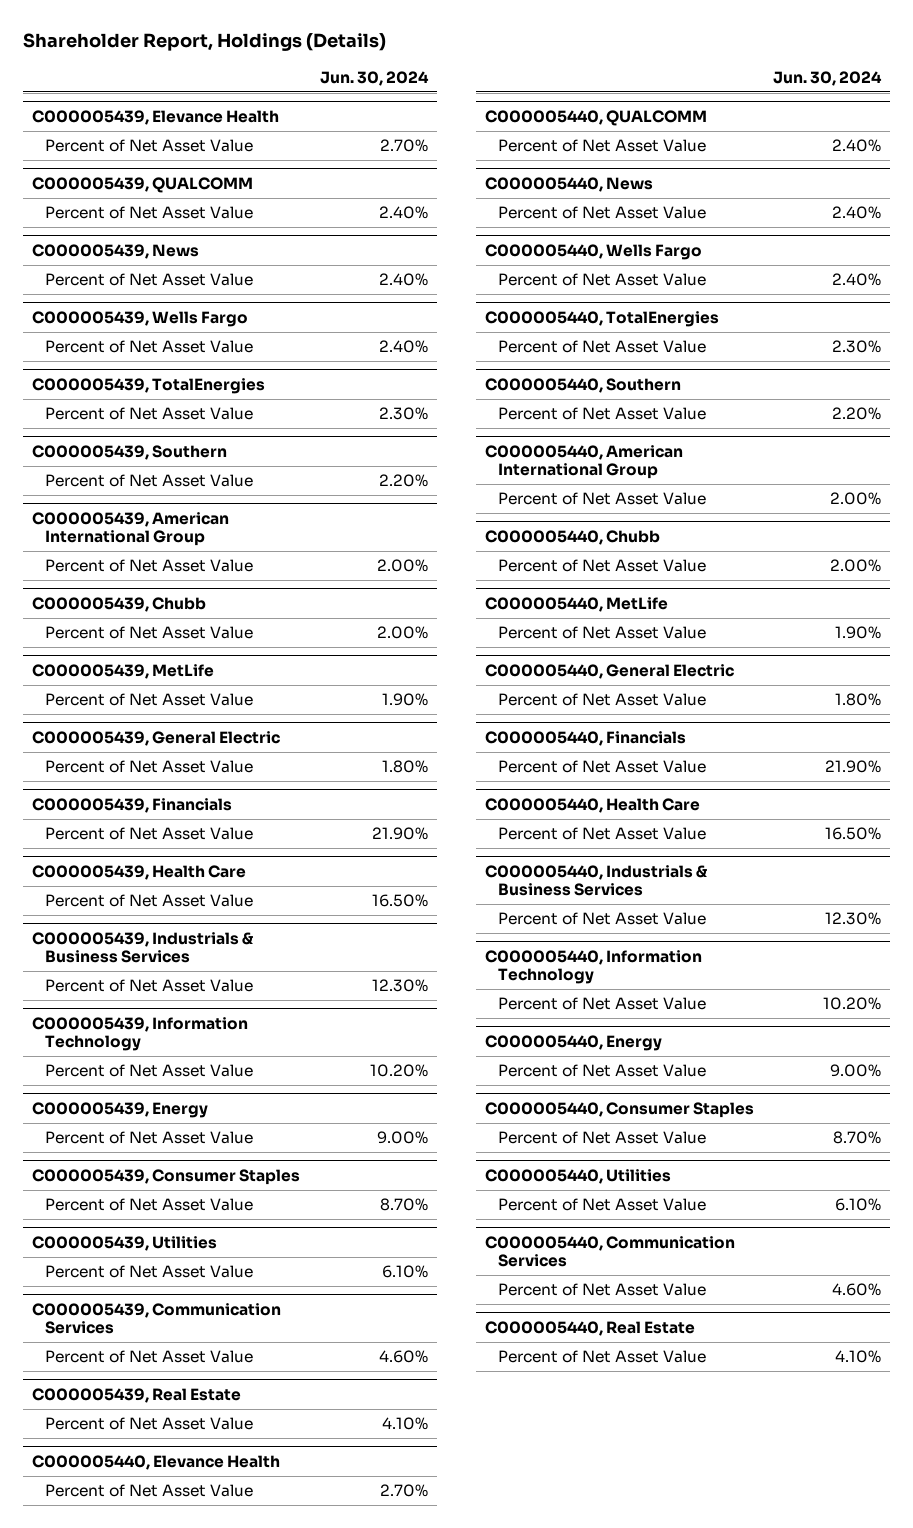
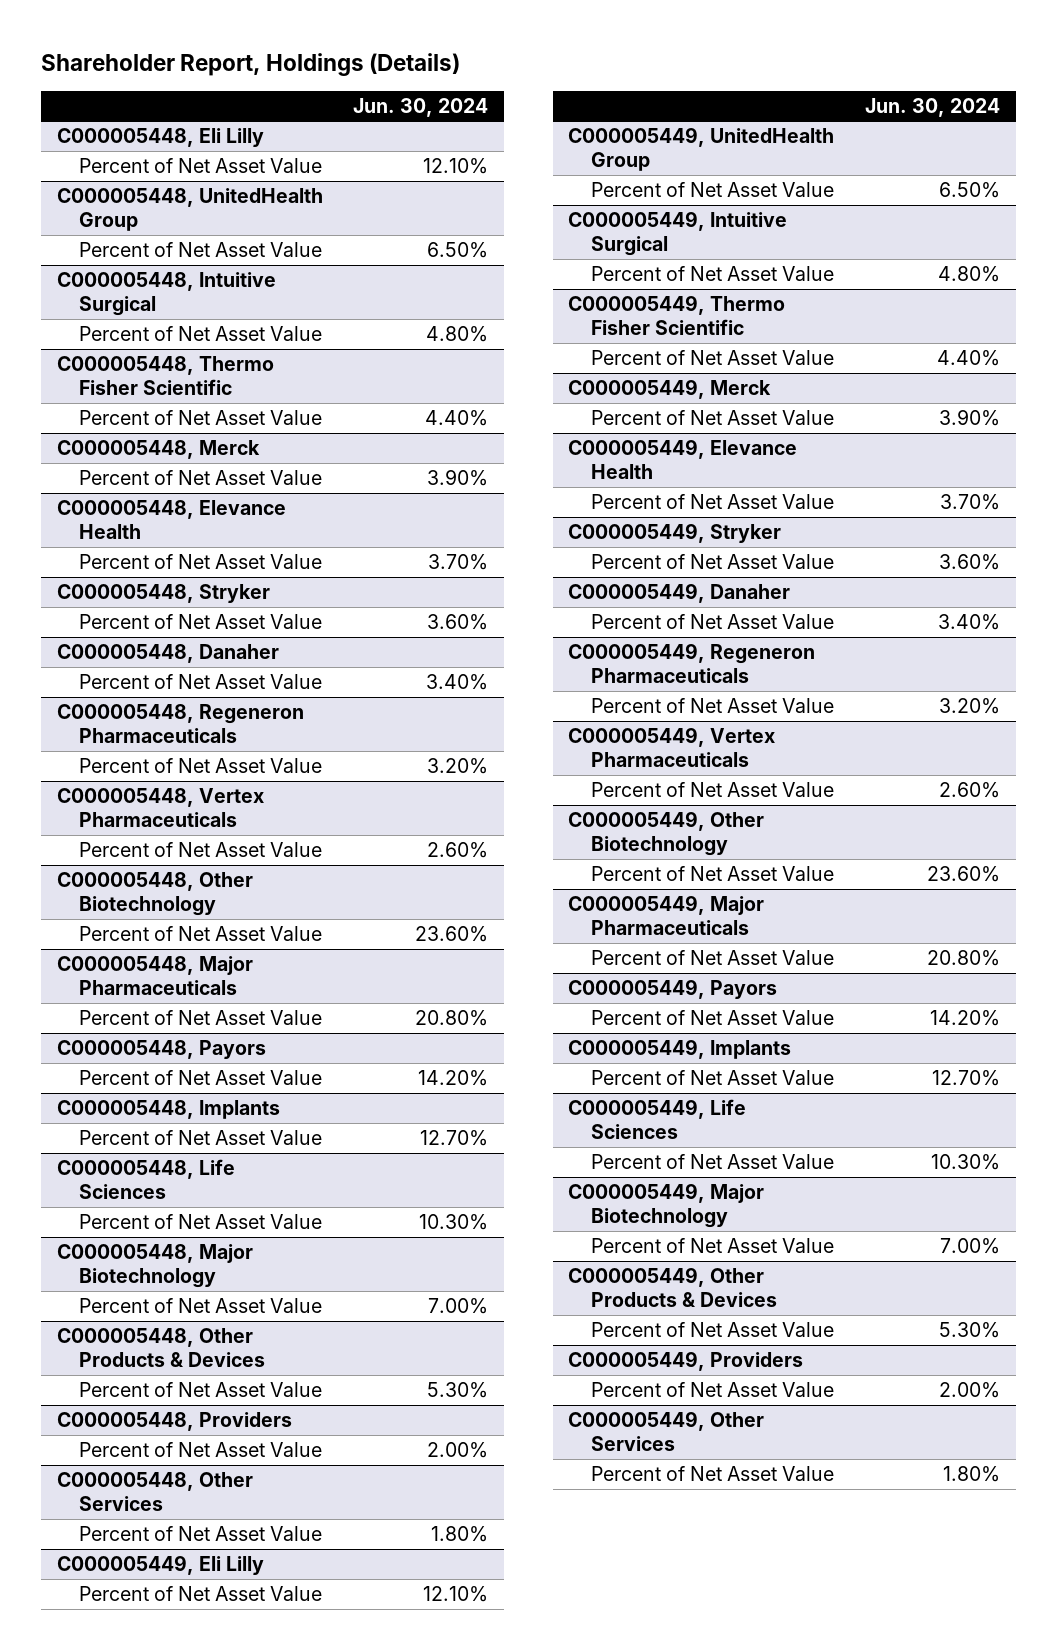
- C000005439, Elevance Health
- Percent of Net Asset Value | 2.70%
- C000005439, QUALCOMM
- Percent of Net Asset Value | 2.40%
- C000005439, News
- Percent of Net Asset Value | 2.40%
- C000005439, Wells Fargo
- Percent of Net Asset Value | 2.40%
- C000005439, TotalEnergies
- Percent of Net Asset Value | 2.30%
- C000005439, Southern
- Percent of Net Asset Value | 2.20%
- C000005439, American International Group
- Percent of Net Asset Value | 2.00%
- C000005439, Chubb
+ C000005448, Eli Lilly
+ Percent of Net Asset Value | 12.10%
+ C000005448, UnitedHealth Group
+ Percent of Net Asset Value | 6.50%
+ C000005448, Intuitive Surgical
+ Percent of Net Asset Value | 4.80%
+ C000005448, Thermo Fisher Scientific
+ Percent of Net Asset Value | 4.40%
+ C000005448, Merck
+ Percent of Net Asset Value | 3.90%
+ C000005448, Elevance Health
+ Percent of Net Asset Value | 3.70%
+ C000005448, Stryker
+ Percent of Net Asset Value | 3.60%
+ C000005448, Danaher
+ Percent of Net Asset Value | 3.40%
+ C000005448, Regeneron Pharmaceuticals
+ Percent of Net Asset Value | 3.20%
+ C000005448, Vertex Pharmaceuticals
+ Percent of Net Asset Value | 2.60%
+ C000005448, Other Biotechnology
+ Percent of Net Asset Value | 23.60%
+ C000005448, Major Pharmaceuticals
+ Percent of Net Asset Value | 20.80%
+ C000005448, Payors
+ Percent of Net Asset Value | 14.20%
+ C000005448, Implants
+ Percent of Net Asset Value | 12.70%
+ C000005448, Life Sciences
+ Percent of Net Asset Value | 10.30%
+ C000005448, Major Biotechnology
+ Percent of Net Asset Value | 7.00%
+ C000005448, Other Products & Devices
+ Percent of Net Asset Value | 5.30%
+ C000005448, Providers
- C000005439, MetLife
- Percent of Net Asset Value | 1.90%
- C000005439, General Electric
+ C000005448, Other Services
- C000005439, Financials
- Percent of Net Asset Value | 21.90%
- C000005439, Health Care
- Percent of Net Asset Value | 16.50%
- C000005439, Industrials & Business Services
- Percent of Net Asset Value | 12.30%
- C000005439, Information Technology
- Percent of Net Asset Value | 10.20%
- C000005439, Energy
- Percent of Net Asset Value | 9.00%
- C000005439, Consumer Staples
- Percent of Net Asset Value | 8.70%
- C000005439, Utilities
- Percent of Net Asset Value | 6.10%
- C000005439, Communication Services
- Percent of Net Asset Value | 4.60%
- C000005439, Real Estate
- Percent of Net Asset Value | 4.10%
- C000005440, Elevance Health
- Percent of Net Asset Value | 2.70%
- C000005440, QUALCOMM
- Percent of Net Asset Value | 2.40%
- C000005440, News
- Percent of Net Asset Value | 2.40%
- C000005440, Wells Fargo
- Percent of Net Asset Value | 2.40%
- C000005440, TotalEnergies
- Percent of Net Asset Value | 2.30%
- C000005440, Southern
- Percent of Net Asset Value | 2.20%
- C000005440, American International Group
- Percent of Net Asset Value | 2.00%
- C000005440, Chubb
+ C000005449, Eli Lilly
+ Percent of Net Asset Value | 12.10%
+ C000005449, UnitedHealth Group
+ Percent of Net Asset Value | 6.50%
+ C000005449, Intuitive Surgical
+ Percent of Net Asset Value | 4.80%
+ C000005449, Thermo Fisher Scientific
+ Percent of Net Asset Value | 4.40%
+ C000005449, Merck
+ Percent of Net Asset Value | 3.90%
+ C000005449, Elevance Health
+ Percent of Net Asset Value | 3.70%
+ C000005449, Stryker
+ Percent of Net Asset Value | 3.60%
+ C000005449, Danaher
+ Percent of Net Asset Value | 3.40%
+ C000005449, Regeneron Pharmaceuticals
+ Percent of Net Asset Value | 3.20%
+ C000005449, Vertex Pharmaceuticals
+ Percent of Net Asset Value | 2.60%
+ C000005449, Other Biotechnology
+ Percent of Net Asset Value | 23.60%
+ C000005449, Major Pharmaceuticals
+ Percent of Net Asset Value | 20.80%
+ C000005449, Payors
+ Percent of Net Asset Value | 14.20%
+ C000005449, Implants
+ Percent of Net Asset Value | 12.70%
+ C000005449, Life Sciences
+ Percent of Net Asset Value | 10.30%
+ C000005449, Major Biotechnology
+ Percent of Net Asset Value | 7.00%
+ C000005449, Other Products & Devices
+ Percent of Net Asset Value | 5.30%
+ C000005449, Providers
- C000005440, MetLife
- Percent of Net Asset Value | 1.90%
- C000005440, General Electric
+ C000005449, Other Services
- C000005440, Financials
- Percent of Net Asset Value | 21.90%
- C000005440, Health Care
- Percent of Net Asset Value | 16.50%
- C000005440, Industrials & Business Services
- Percent of Net Asset Value | 12.30%
- C000005440, Information Technology
- Percent of Net Asset Value | 10.20%
- C000005440, Energy
- Percent of Net Asset Value | 9.00%
- C000005440, Consumer Staples
- Percent of Net Asset Value | 8.70%
- C000005440, Utilities
- Percent of Net Asset Value | 6.10%
- C000005440, Communication Services
- Percent of Net Asset Value | 4.60%
- C000005440, Real Estate
- Percent of Net Asset Value | 4.10%

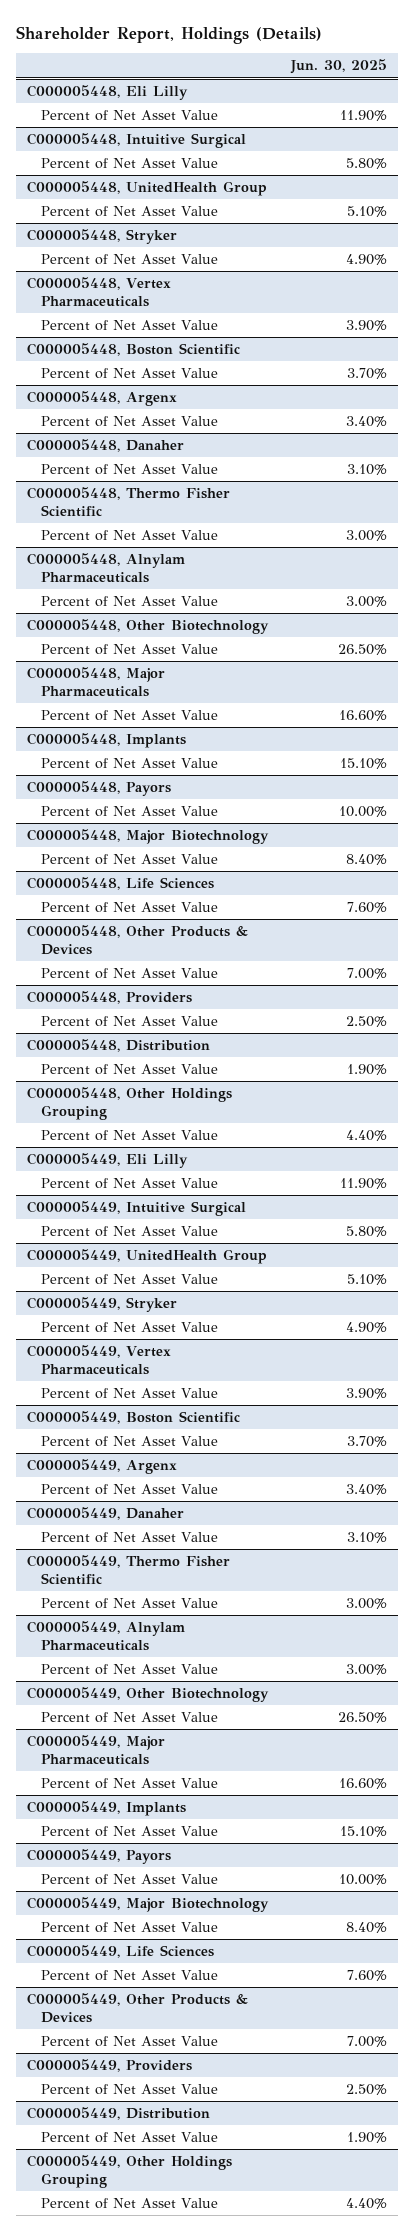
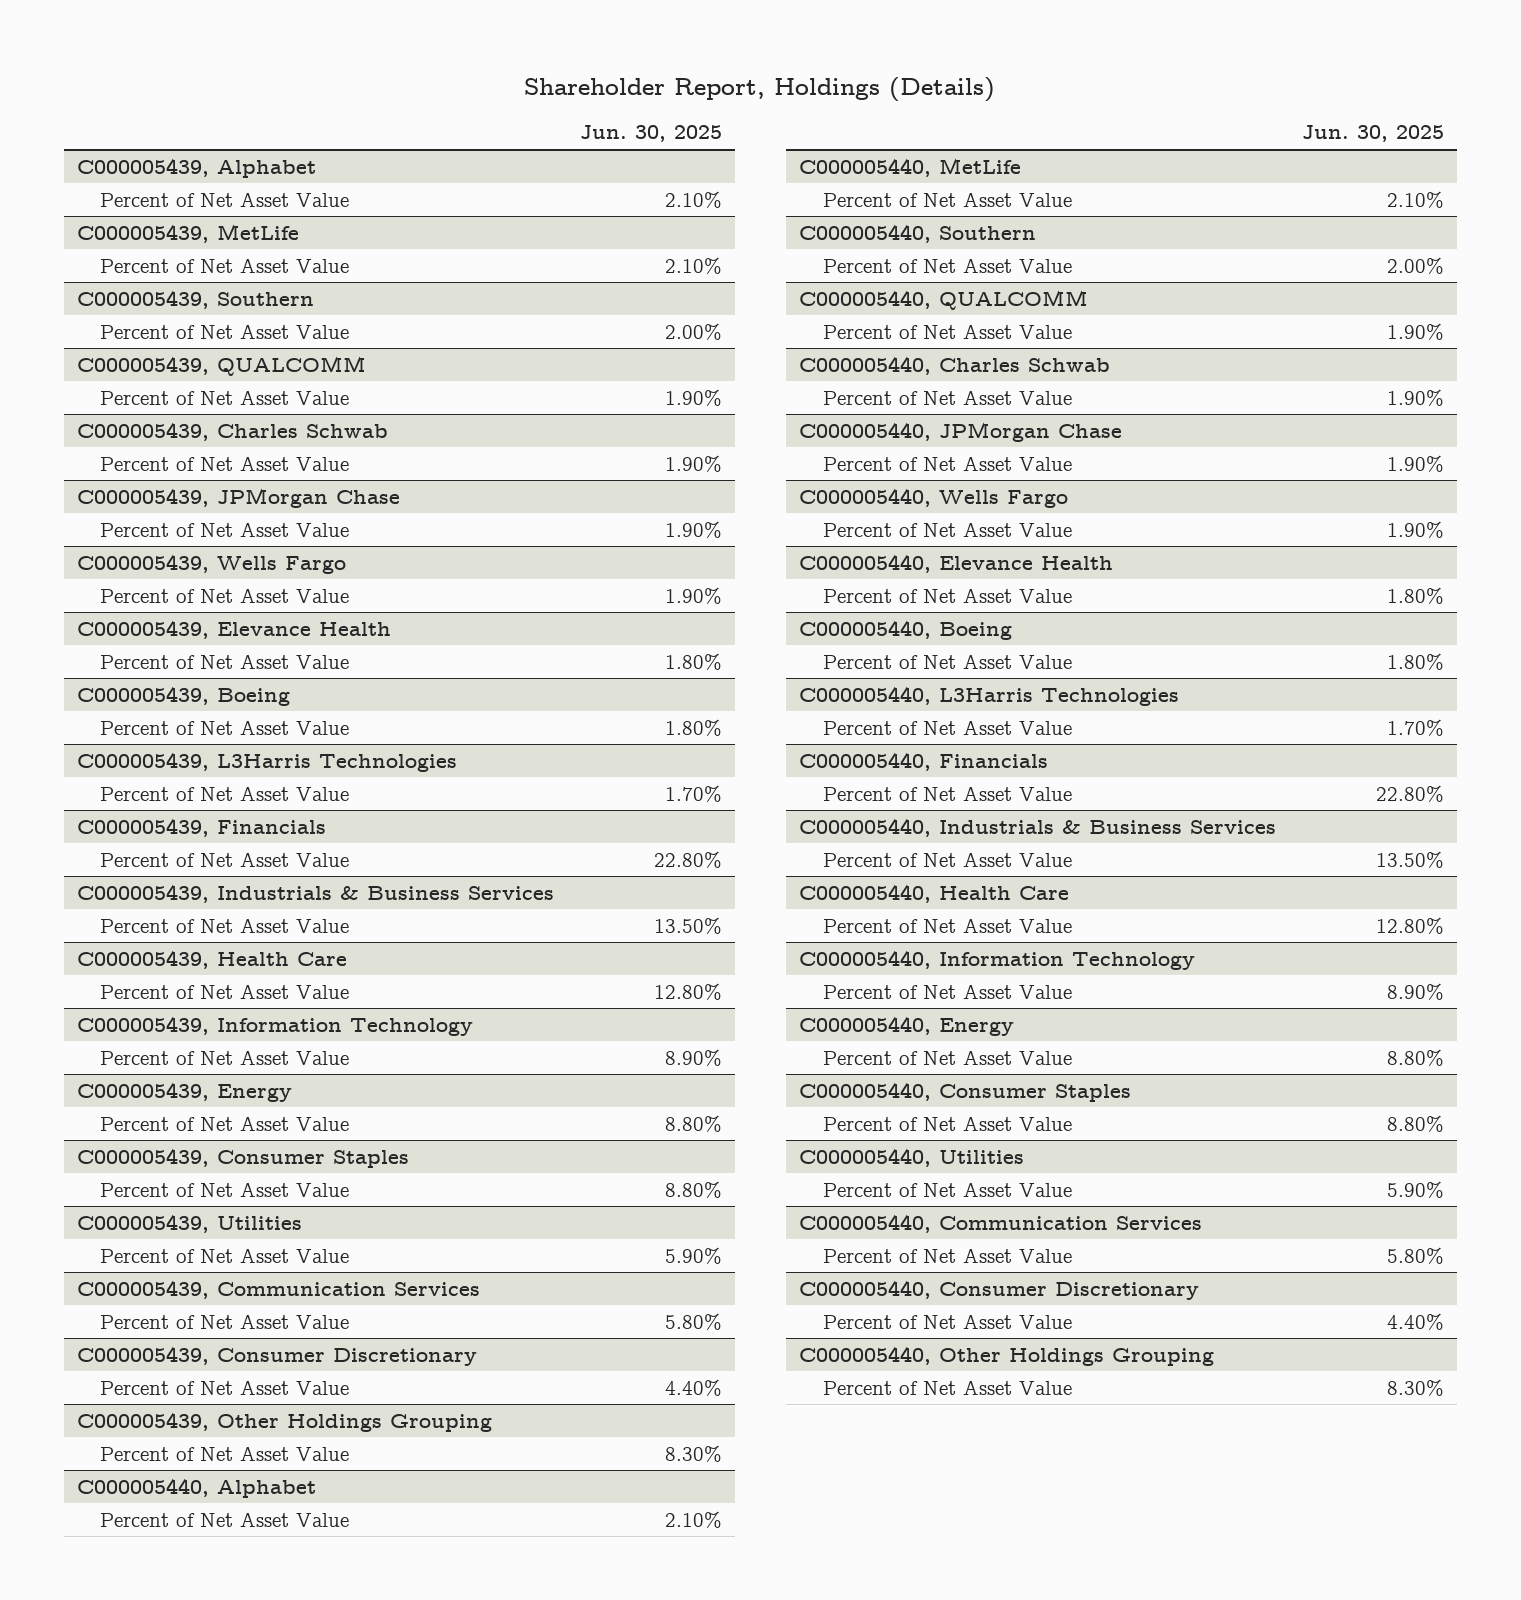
- C000005448, Eli Lilly
- Percent of Net Asset Value | 11.90%
- C000005448, Intuitive Surgical
- Percent of Net Asset Value | 5.80%
- C000005448, UnitedHealth Group
- Percent of Net Asset Value | 5.10%
- C000005448, Stryker
- Percent of Net Asset Value | 4.90%
- C000005448, Vertex Pharmaceuticals
- Percent of Net Asset Value | 3.90%
- C000005448, Boston Scientific
- Percent of Net Asset Value | 3.70%
- C000005448, Argenx
- Percent of Net Asset Value | 3.40%
- C000005448, Danaher
- Percent of Net Asset Value | 3.10%
- C000005448, Thermo Fisher Scientific
- Percent of Net Asset Value | 3.00%
- C000005448, Alnylam Pharmaceuticals
- Percent of Net Asset Value | 3.00%
- C000005448, Other Biotechnology
- Percent of Net Asset Value | 26.50%
- C000005448, Major Pharmaceuticals
- Percent of Net Asset Value | 16.60%
- C000005448, Implants
- Percent of Net Asset Value | 15.10%
- C000005448, Payors
- Percent of Net Asset Value | 10.00%
- C000005448, Major Biotechnology
- Percent of Net Asset Value | 8.40%
- C000005448, Life Sciences
- Percent of Net Asset Value | 7.60%
- C000005448, Other Products & Devices
- Percent of Net Asset Value | 7.00%
- C000005448, Providers
- Percent of Net Asset Value | 2.50%
- C000005448, Distribution
+ C000005439, Alphabet
+ Percent of Net Asset Value | 2.10%
+ C000005439, MetLife
+ Percent of Net Asset Value | 2.10%
+ C000005439, Southern
+ Percent of Net Asset Value | 2.00%
+ C000005439, QUALCOMM
- C000005448, Other Holdings Grouping
- Percent of Net Asset Value | 4.40%
- C000005449, Eli Lilly
- Percent of Net Asset Value | 11.90%
- C000005449, Intuitive Surgical
+ C000005439, Charles Schwab
+ Percent of Net Asset Value | 1.90%
+ C000005439, JPMorgan Chase
+ Percent of Net Asset Value | 1.90%
+ C000005439, Wells Fargo
+ Percent of Net Asset Value | 1.90%
+ C000005439, Elevance Health
+ Percent of Net Asset Value | 1.80%
+ C000005439, Boeing
+ Percent of Net Asset Value | 1.80%
+ C000005439, L3Harris Technologies
+ Percent of Net Asset Value | 1.70%
+ C000005439, Financials
+ Percent of Net Asset Value | 22.80%
+ C000005439, Industrials & Business Services
+ Percent of Net Asset Value | 13.50%
+ C000005439, Health Care
+ Percent of Net Asset Value | 12.80%
+ C000005439, Information Technology
+ Percent of Net Asset Value | 8.90%
+ C000005439, Energy
+ Percent of Net Asset Value | 8.80%
+ C000005439, Consumer Staples
+ Percent of Net Asset Value | 8.80%
+ C000005439, Utilities
+ Percent of Net Asset Value | 5.90%
+ C000005439, Communication Services
- C000005449, UnitedHealth Group
- Percent of Net Asset Value | 5.10%
- C000005449, Stryker
- Percent of Net Asset Value | 4.90%
- C000005449, Vertex Pharmaceuticals
- Percent of Net Asset Value | 3.90%
- C000005449, Boston Scientific
- Percent of Net Asset Value | 3.70%
- C000005449, Argenx
- Percent of Net Asset Value | 3.40%
- C000005449, Danaher
- Percent of Net Asset Value | 3.10%
- C000005449, Thermo Fisher Scientific
- Percent of Net Asset Value | 3.00%
- C000005449, Alnylam Pharmaceuticals
- Percent of Net Asset Value | 3.00%
- C000005449, Other Biotechnology
- Percent of Net Asset Value | 26.50%
- C000005449, Major Pharmaceuticals
- Percent of Net Asset Value | 16.60%
- C000005449, Implants
- Percent of Net Asset Value | 15.10%
- C000005449, Payors
- Percent of Net Asset Value | 10.00%
- C000005449, Major Biotechnology
- Percent of Net Asset Value | 8.40%
- C000005449, Life Sciences
- Percent of Net Asset Value | 7.60%
- C000005449, Other Products & Devices
- Percent of Net Asset Value | 7.00%
- C000005449, Providers
- Percent of Net Asset Value | 2.50%
- C000005449, Distribution
+ C000005439, Consumer Discretionary
+ Percent of Net Asset Value | 4.40%
+ C000005439, Other Holdings Grouping
+ Percent of Net Asset Value | 8.30%
+ C000005440, Alphabet
+ Percent of Net Asset Value | 2.10%
+ C000005440, MetLife
+ Percent of Net Asset Value | 2.10%
+ C000005440, Southern
+ Percent of Net Asset Value | 2.00%
+ C000005440, QUALCOMM
- C000005449, Other Holdings Grouping
+ C000005440, Charles Schwab
+ Percent of Net Asset Value | 1.90%
+ C000005440, JPMorgan Chase
+ Percent of Net Asset Value | 1.90%
+ C000005440, Wells Fargo
+ Percent of Net Asset Value | 1.90%
+ C000005440, Elevance Health
+ Percent of Net Asset Value | 1.80%
+ C000005440, Boeing
+ Percent of Net Asset Value | 1.80%
+ C000005440, L3Harris Technologies
+ Percent of Net Asset Value | 1.70%
+ C000005440, Financials
+ Percent of Net Asset Value | 22.80%
+ C000005440, Industrials & Business Services
+ Percent of Net Asset Value | 13.50%
+ C000005440, Health Care
+ Percent of Net Asset Value | 12.80%
+ C000005440, Information Technology
+ Percent of Net Asset Value | 8.90%
+ C000005440, Energy
+ Percent of Net Asset Value | 8.80%
+ C000005440, Consumer Staples
+ Percent of Net Asset Value | 8.80%
+ C000005440, Utilities
+ Percent of Net Asset Value | 5.90%
+ C000005440, Communication Services
+ Percent of Net Asset Value | 5.80%
+ C000005440, Consumer Discretionary
+ C000005440, Other Holdings Grouping
+ Percent of Net Asset Value | 8.30%

